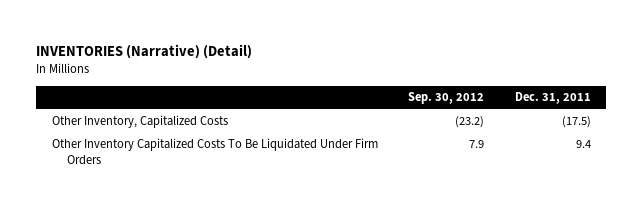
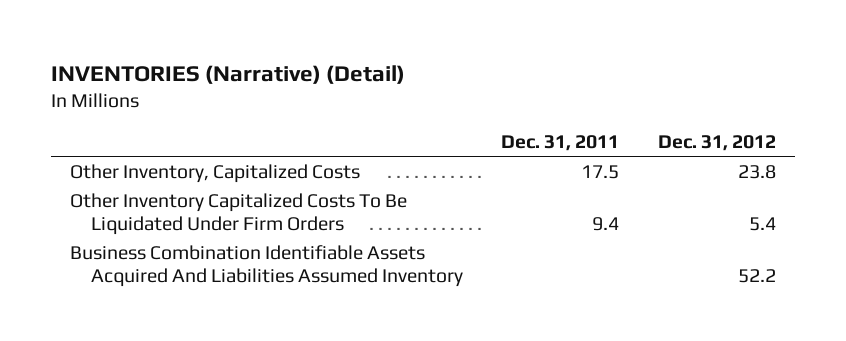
- | Sep. 30, 2012 | Dec. 31, 2011
+ | Dec. 31, 2011 | Dec. 31, 2012
- Other Inventory, Capitalized Costs | (23.2) | (17.5)
+ Other Inventory, Capitalized Costs | 17.5 | 23.8
+ Business Combination Identifiable Assets Acquired And Liabilities Assumed Inventory | | 52.2

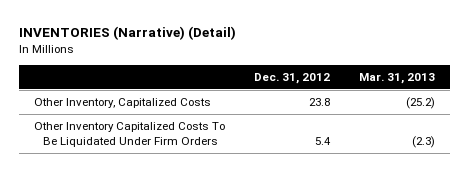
- | Dec. 31, 2011 | Dec. 31, 2012
+ | Dec. 31, 2012 | Mar. 31, 2013
- Business Combination Identifiable Assets Acquired And Liabilities Assumed Inventory | | 52.2

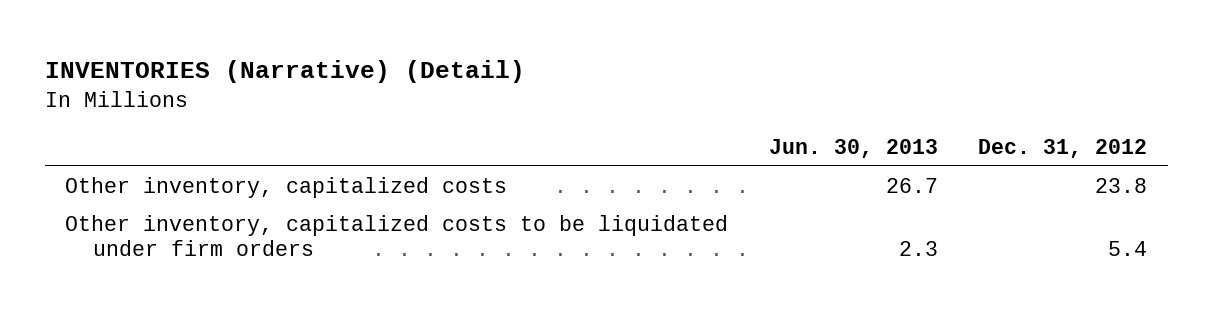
- | Dec. 31, 2012 | Mar. 31, 2013
+ | Jun. 30, 2013 | Dec. 31, 2012
- Other Inventory, Capitalized Costs | 23.8 | (25.2)
- Other Inventory Capitalized Costs To Be Liquidated Under Firm Orders | 5.4 | (2.3)
+ Other inventory, capitalized costs | 26.7 | 23.8
+ Other inventory, capitalized costs to be liquidated under firm orders | 2.3 | 5.4

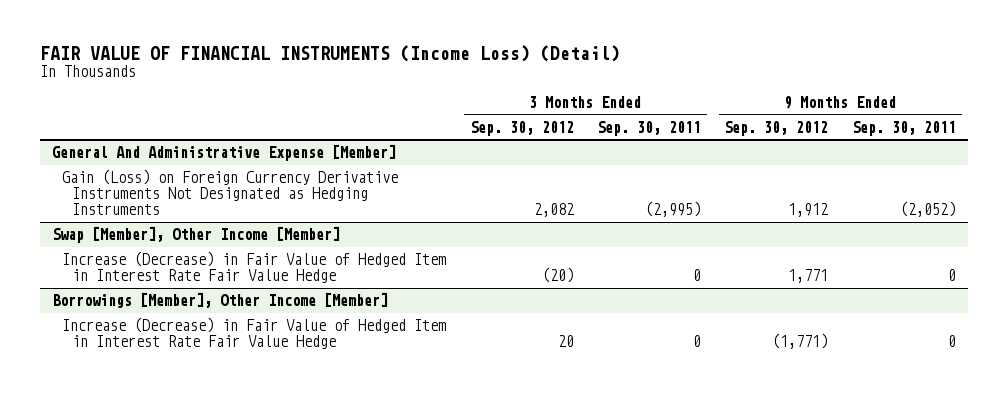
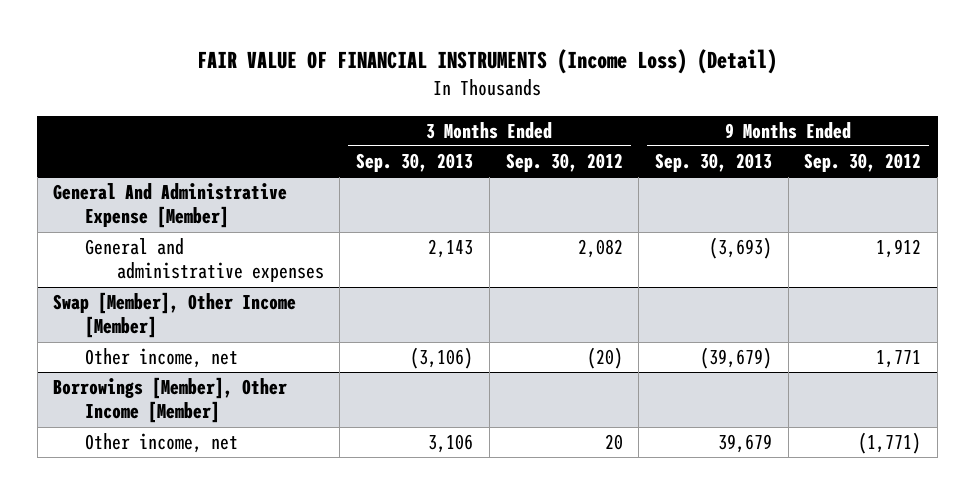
- | 3 Months Ended Sep. 30, 2012 | 3 Months Ended Sep. 30, 2011 | 9 Months Ended Sep. 30, 2012 | 9 Months Ended Sep. 30, 2011
+ | 3 Months Ended Sep. 30, 2013 | 3 Months Ended Sep. 30, 2012 | 9 Months Ended Sep. 30, 2013 | 9 Months Ended Sep. 30, 2012
@ General And Administrative Expense [Member]
- Gain (Loss) on Foreign Currency Derivative Instruments Not Designated as Hedging Instruments | 2,082 | (2,995) | 1,912 | (2,052)
+ General and administrative expenses | 2,143 | 2,082 | (3,693) | 1,912
@ Swap [Member], Other Income [Member]
- Increase (Decrease) in Fair Value of Hedged Item in Interest Rate Fair Value Hedge | (20) | 0 | 1,771 | 0
+ Other income, net | (3,106) | (20) | (39,679) | 1,771
@ Borrowings [Member], Other Income [Member]
- Increase (Decrease) in Fair Value of Hedged Item in Interest Rate Fair Value Hedge | 20 | 0 | (1,771) | 0
+ Other income, net | 3,106 | 20 | 39,679 | (1,771)

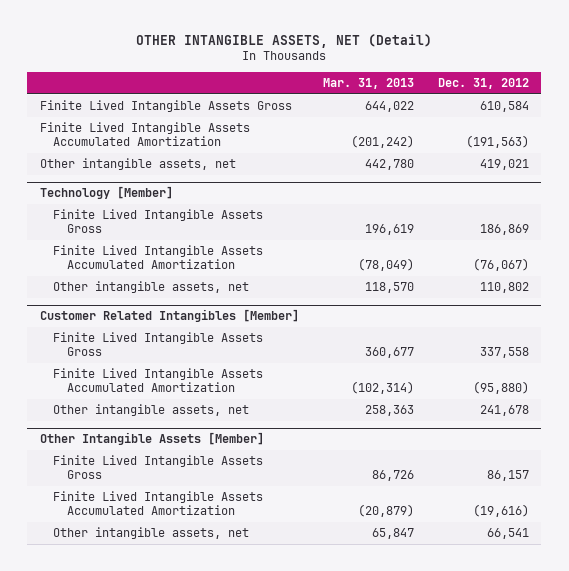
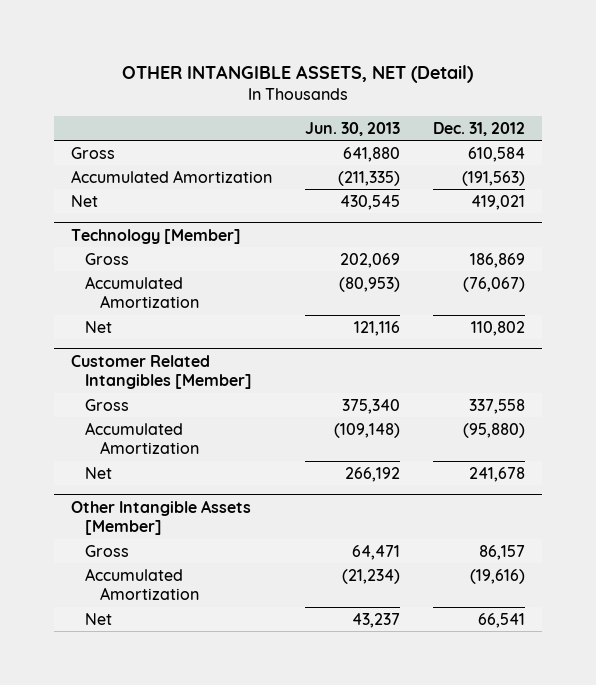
- | Mar. 31, 2013 | Dec. 31, 2012
+ | Jun. 30, 2013 | Dec. 31, 2012
- Finite Lived Intangible Assets Gross | 644,022 | 610,584
- Finite Lived Intangible Assets Accumulated Amortization | (201,242) | (191,563)
- Other intangible assets, net | 442,780 | 419,021
+ Gross | 641,880 | 610,584
+ Accumulated Amortization | (211,335) | (191,563)
+ Net | 430,545 | 419,021
@ Technology [Member]
- Finite Lived Intangible Assets Gross | 196,619 | 186,869
- Finite Lived Intangible Assets Accumulated Amortization | (78,049) | (76,067)
- Other intangible assets, net | 118,570 | 110,802
+ Gross | 202,069 | 186,869
+ Accumulated Amortization | (80,953) | (76,067)
+ Net | 121,116 | 110,802
@ Customer Related Intangibles [Member]
- Finite Lived Intangible Assets Gross | 360,677 | 337,558
- Finite Lived Intangible Assets Accumulated Amortization | (102,314) | (95,880)
- Other intangible assets, net | 258,363 | 241,678
+ Gross | 375,340 | 337,558
+ Accumulated Amortization | (109,148) | (95,880)
+ Net | 266,192 | 241,678
@ Other Intangible Assets [Member]
- Finite Lived Intangible Assets Gross | 86,726 | 86,157
- Finite Lived Intangible Assets Accumulated Amortization | (20,879) | (19,616)
- Other intangible assets, net | 65,847 | 66,541
+ Gross | 64,471 | 86,157
+ Accumulated Amortization | (21,234) | (19,616)
+ Net | 43,237 | 66,541

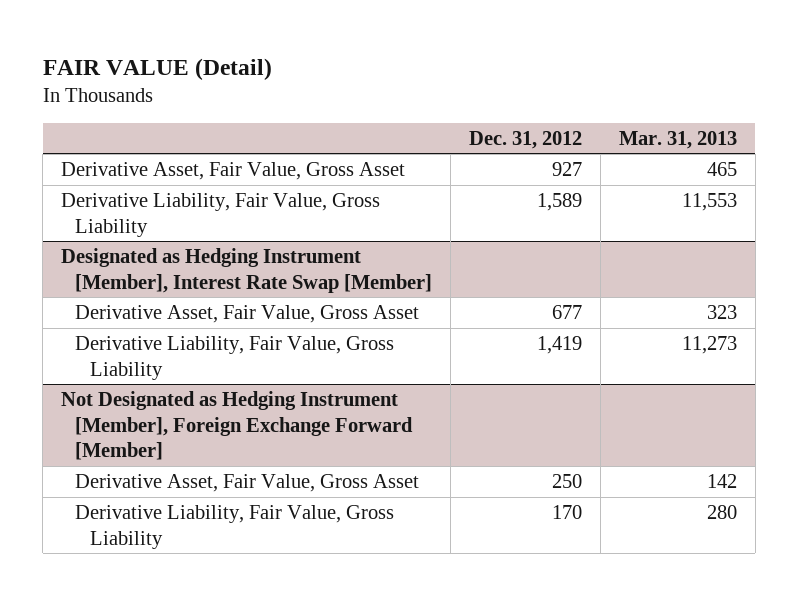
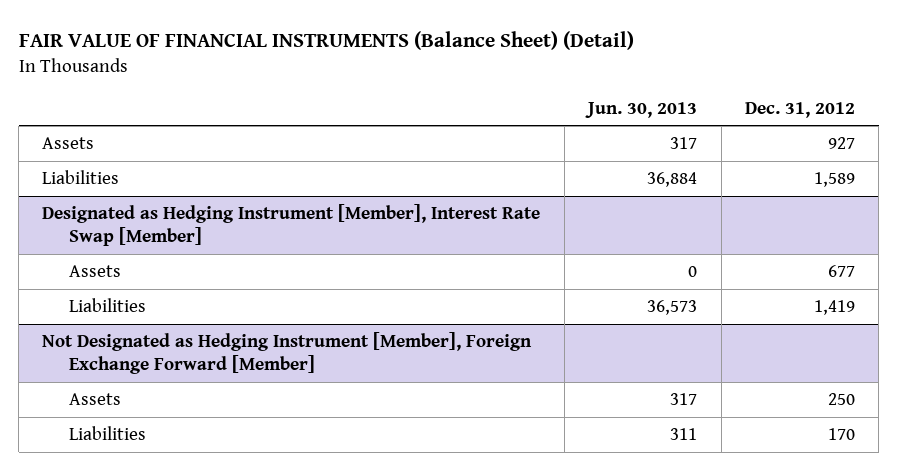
- FAIR VALUE (Detail)
+ FAIR VALUE OF FINANCIAL INSTRUMENTS (Balance Sheet) (Detail)
- | Dec. 31, 2012 | Mar. 31, 2013
+ | Jun. 30, 2013 | Dec. 31, 2012
- Derivative Asset, Fair Value, Gross Asset | 927 | 465
- Derivative Liability, Fair Value, Gross Liability | 1,589 | 11,553
+ Assets | 317 | 927
+ Liabilities | 36,884 | 1,589
@ Designated as Hedging Instrument [Member], Interest Rate Swap [Member]
- Derivative Asset, Fair Value, Gross Asset | 677 | 323
- Derivative Liability, Fair Value, Gross Liability | 1,419 | 11,273
+ Assets | 0 | 677
+ Liabilities | 36,573 | 1,419
@ Not Designated as Hedging Instrument [Member], Foreign Exchange Forward [Member]
- Derivative Asset, Fair Value, Gross Asset | 250 | 142
- Derivative Liability, Fair Value, Gross Liability | 170 | 280
+ Assets | 317 | 250
+ Liabilities | 311 | 170

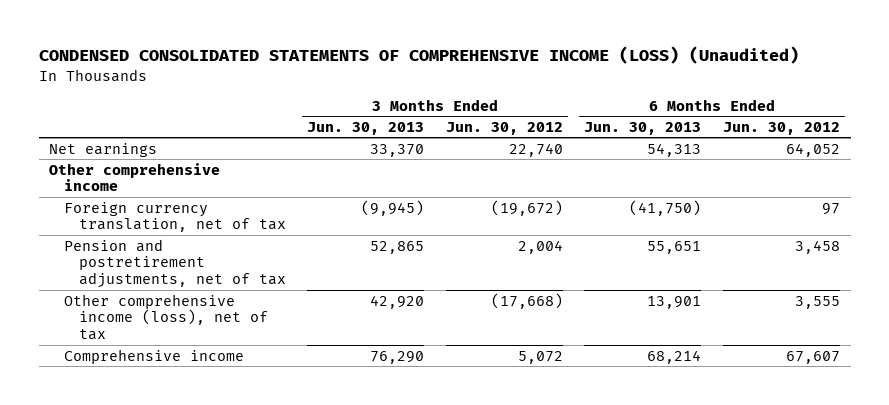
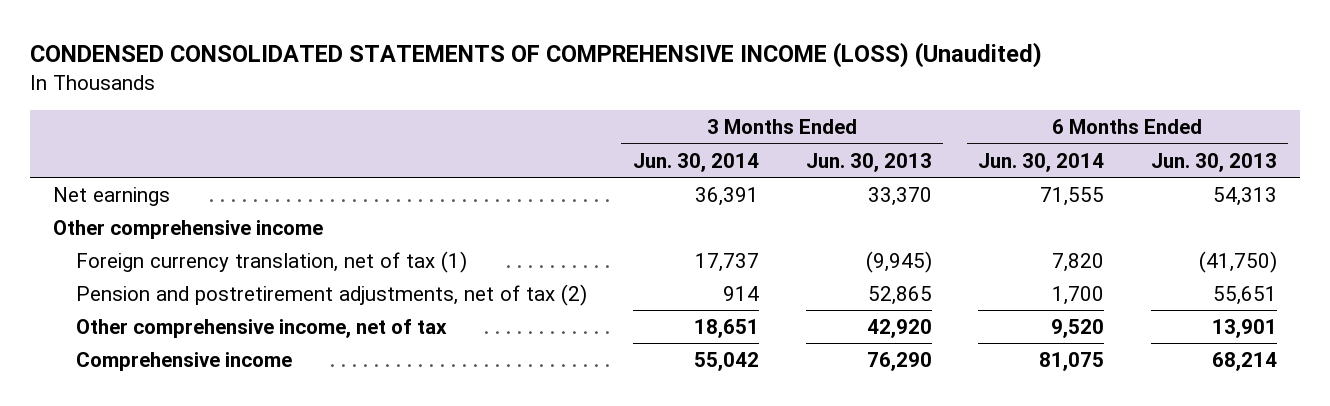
- | 3 Months Ended Jun. 30, 2013 | 3 Months Ended Jun. 30, 2012 | 6 Months Ended Jun. 30, 2013 | 6 Months Ended Jun. 30, 2012
+ | 3 Months Ended Jun. 30, 2014 | 3 Months Ended Jun. 30, 2013 | 6 Months Ended Jun. 30, 2014 | 6 Months Ended Jun. 30, 2013
- Foreign currency translation, net of tax | (9,945) | (19,672) | (41,750) | 97
- Pension and postretirement adjustments, net of tax | 52,865 | 2,004 | 55,651 | 3,458
- Other comprehensive income (loss), net of tax | 42,920 | (17,668) | 13,901 | 3,555
+ Foreign currency translation, net of tax (1) | 17,737 | (9,945) | 7,820 | (41,750)
+ Pension and postretirement adjustments, net of tax (2) | 914 | 52,865 | 1,700 | 55,651
+ Other comprehensive income, net of tax | 18,651 | 42,920 | 9,520 | 13,901

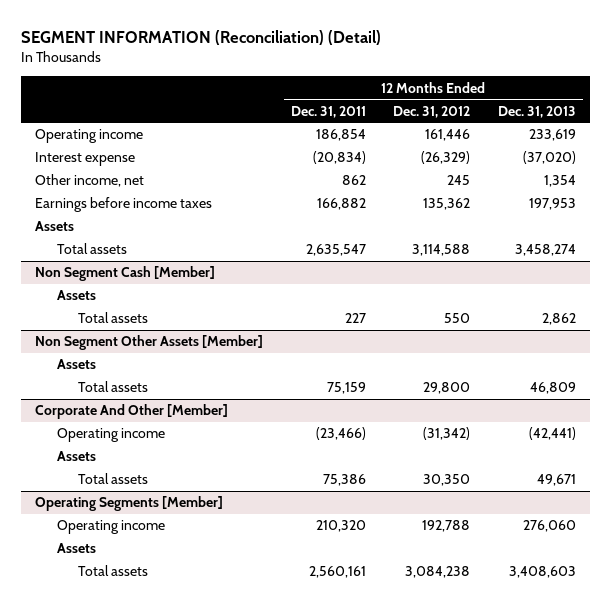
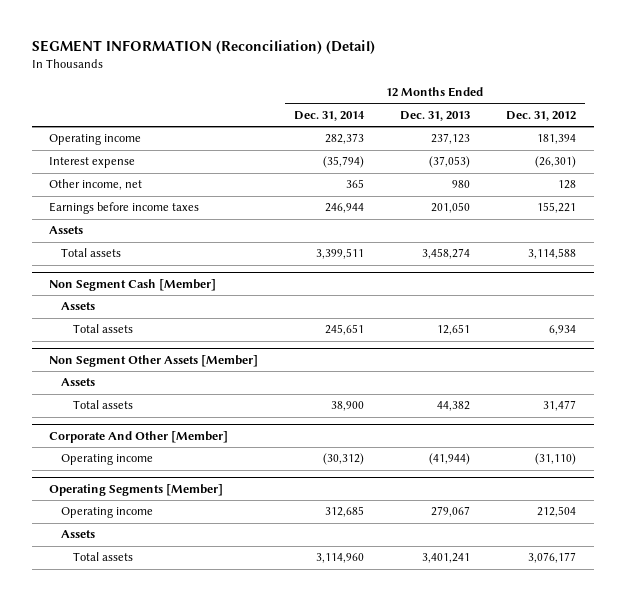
- | 12 Months Ended Dec. 31, 2011 | 12 Months Ended Dec. 31, 2012 | 12 Months Ended Dec. 31, 2013
+ | 12 Months Ended Dec. 31, 2014 | 12 Months Ended Dec. 31, 2013 | 12 Months Ended Dec. 31, 2012
- Operating income | 186,854 | 161,446 | 233,619
- Interest expense | (20,834) | (26,329) | (37,020)
- Other income, net | 862 | 245 | 1,354
- Earnings before income taxes | 166,882 | 135,362 | 197,953
+ Operating income | 282,373 | 237,123 | 181,394
+ Interest expense | (35,794) | (37,053) | (26,301)
+ Other income, net | 365 | 980 | 128
+ Earnings before income taxes | 246,944 | 201,050 | 155,221
@ Non Segment Cash [Member]
- Total assets | 227 | 550 | 2,862
+ Total assets | 245,651 | 12,651 | 6,934
@ Non Segment Other Assets [Member]
- Total assets | 75,159 | 29,800 | 46,809
+ Total assets | 38,900 | 44,382 | 31,477
@ Corporate And Other [Member]
- Operating income | (23,466) | (31,342) | (42,441)
- Assets
- Total assets | 75,386 | 30,350 | 49,671
+ Operating income | (30,312) | (41,944) | (31,110)
@ Operating Segments [Member]
- Operating income | 210,320 | 192,788 | 276,060
+ Operating income | 312,685 | 279,067 | 212,504
- Total assets | 2,560,161 | 3,084,238 | 3,408,603
+ Total assets | 3,114,960 | 3,401,241 | 3,076,177

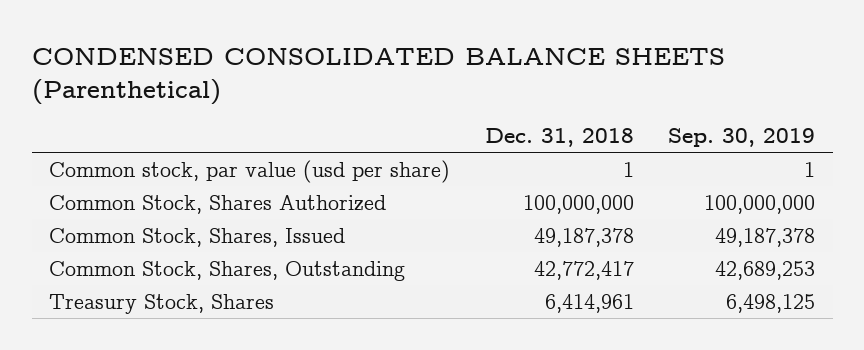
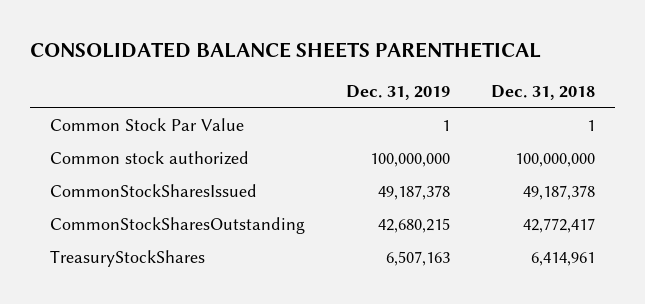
- CONDENSED CONSOLIDATED BALANCE SHEETS (Parenthetical)
+ CONSOLIDATED BALANCE SHEETS PARENTHETICAL
- | Dec. 31, 2018 | Sep. 30, 2019
+ | Dec. 31, 2019 | Dec. 31, 2018
- Common stock, par value (usd per share) | 1 | 1
- Common Stock, Shares Authorized | 100,000,000 | 100,000,000
- Common Stock, Shares, Issued | 49,187,378 | 49,187,378
- Common Stock, Shares, Outstanding | 42,772,417 | 42,689,253
- Treasury Stock, Shares | 6,414,961 | 6,498,125
+ Common Stock Par Value | 1 | 1
+ Common stock authorized | 100,000,000 | 100,000,000
+ CommonStockSharesIssued | 49,187,378 | 49,187,378
+ CommonStockSharesOutstanding | 42,680,215 | 42,772,417
+ TreasuryStockShares | 6,507,163 | 6,414,961

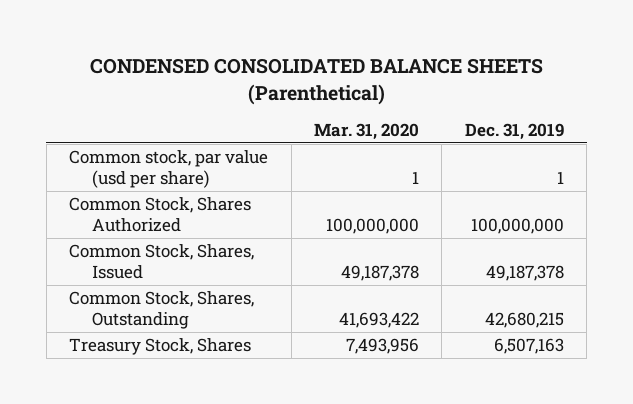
- CONSOLIDATED BALANCE SHEETS PARENTHETICAL
+ CONDENSED CONSOLIDATED BALANCE SHEETS (Parenthetical)
- | Dec. 31, 2019 | Dec. 31, 2018
+ | Mar. 31, 2020 | Dec. 31, 2019
- Common Stock Par Value | 1 | 1
- Common stock authorized | 100,000,000 | 100,000,000
- CommonStockSharesIssued | 49,187,378 | 49,187,378
- CommonStockSharesOutstanding | 42,680,215 | 42,772,417
- TreasuryStockShares | 6,507,163 | 6,414,961
+ Common stock, par value (usd per share) | 1 | 1
+ Common Stock, Shares Authorized | 100,000,000 | 100,000,000
+ Common Stock, Shares, Issued | 49,187,378 | 49,187,378
+ Common Stock, Shares, Outstanding | 41,693,422 | 42,680,215
+ Treasury Stock, Shares | 7,493,956 | 6,507,163

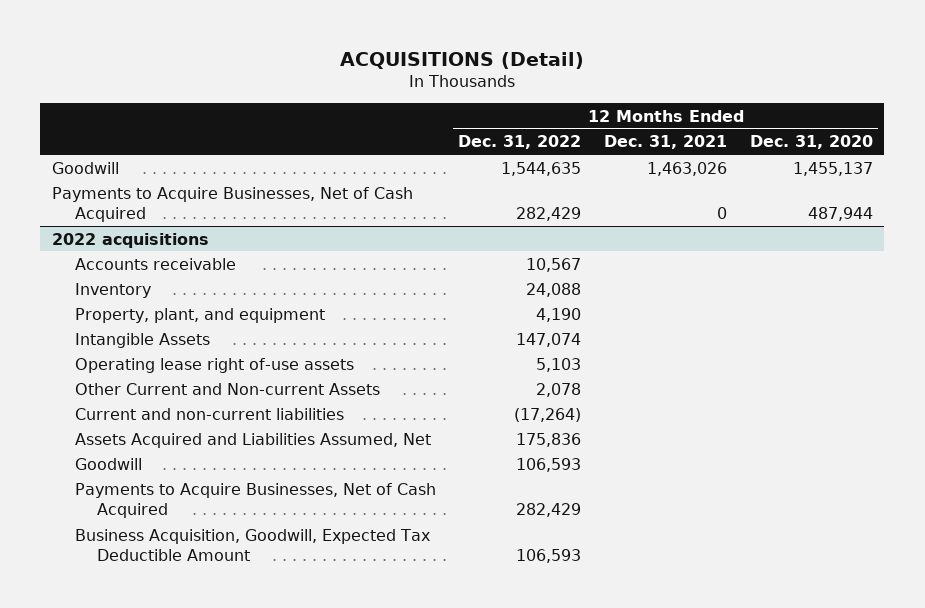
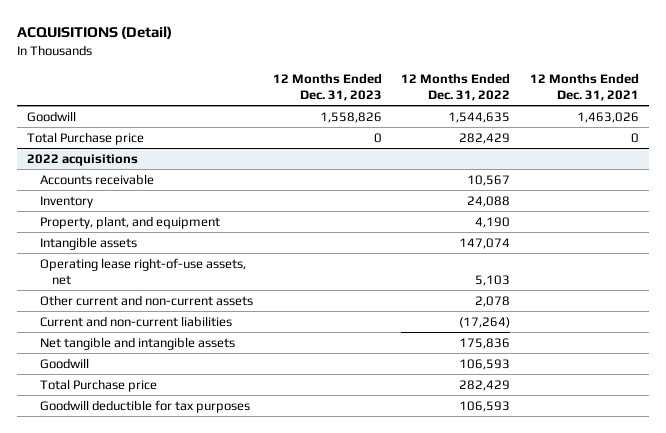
- | 12 Months Ended Dec. 31, 2022 | 12 Months Ended Dec. 31, 2021 | 12 Months Ended Dec. 31, 2020
+ | 12 Months Ended Dec. 31, 2023 | 12 Months Ended Dec. 31, 2022 | 12 Months Ended Dec. 31, 2021
- Payments to Acquire Businesses, Net of Cash Acquired | 282,429 | 0 | 487,944
+ Total Purchase price | 0 | 282,429 | 0
@ 2022 acquisitions
- Intangible Assets | 147,074 | |
- Operating lease right of-use assets | 5,103 | |
- Other Current and Non-current Assets | 2,078 | |
+ Intangible assets | | 147,074 |
+ Operating lease right-of-use assets, net | | 5,103 |
+ Other current and non-current assets | | 2,078 |
- Assets Acquired and Liabilities Assumed, Net | 175,836 | |
+ Net tangible and intangible assets | | 175,836 |
- Payments to Acquire Businesses, Net of Cash Acquired | 282,429 | |
- Business Acquisition, Goodwill, Expected Tax Deductible Amount | 106,593 | |
+ Total Purchase price | | 282,429 |
+ Goodwill deductible for tax purposes | | 106,593 |

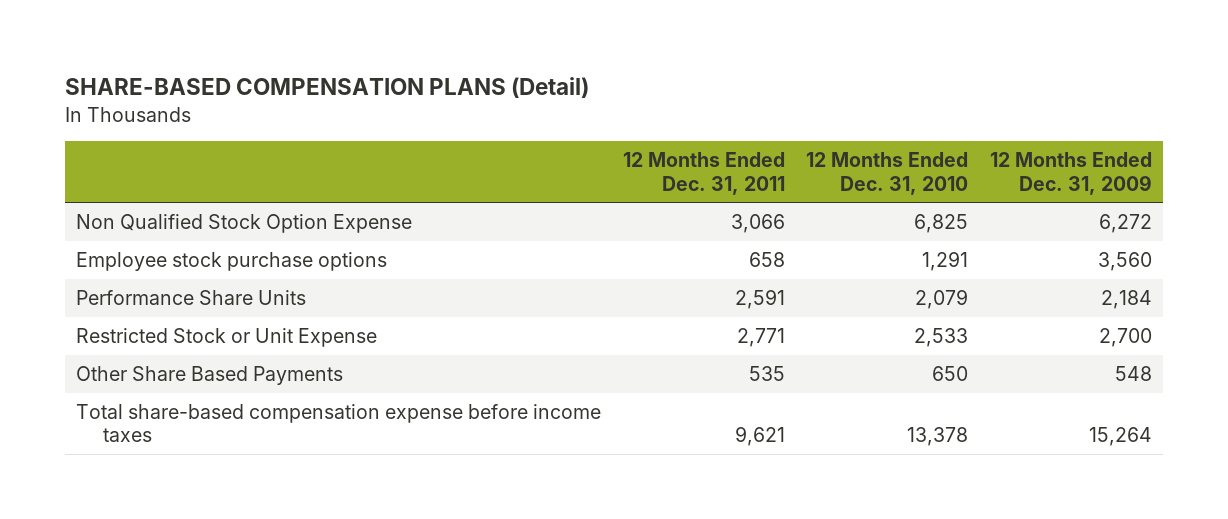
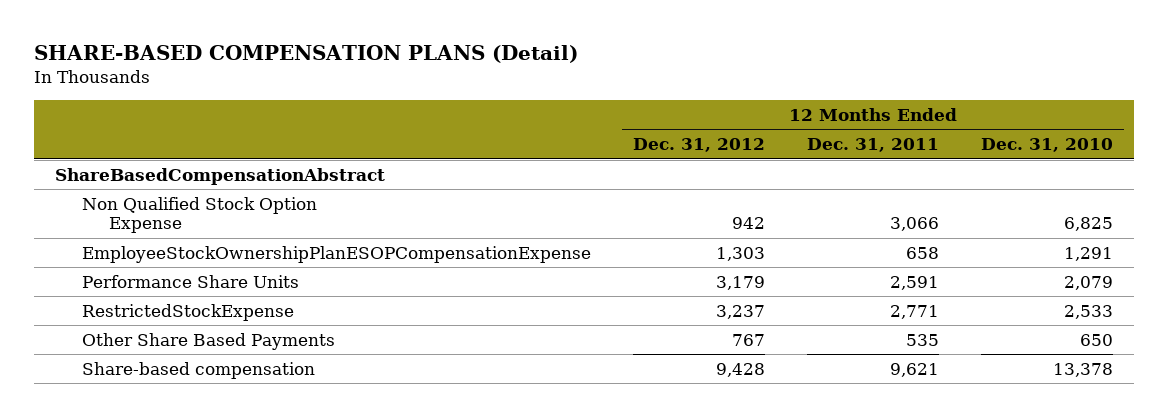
- | 12 Months Ended Dec. 31, 2011 | 12 Months Ended Dec. 31, 2010 | 12 Months Ended Dec. 31, 2009
+ | 12 Months Ended Dec. 31, 2012 | 12 Months Ended Dec. 31, 2011 | 12 Months Ended Dec. 31, 2010
+ ShareBasedCompensationAbstract
- Employee stock purchase options | 658 | 1,291 | 3,560
+ EmployeeStockOwnershipPlanESOPCompensationExpense | 1,303 | 658 | 1,291
- Restricted Stock or Unit Expense | 2,771 | 2,533 | 2,700
+ RestrictedStockExpense | 3,237 | 2,771 | 2,533
- Total share-based compensation expense before income taxes | 9,621 | 13,378 | 15,264
+ Share-based compensation | 9,428 | 9,621 | 13,378

